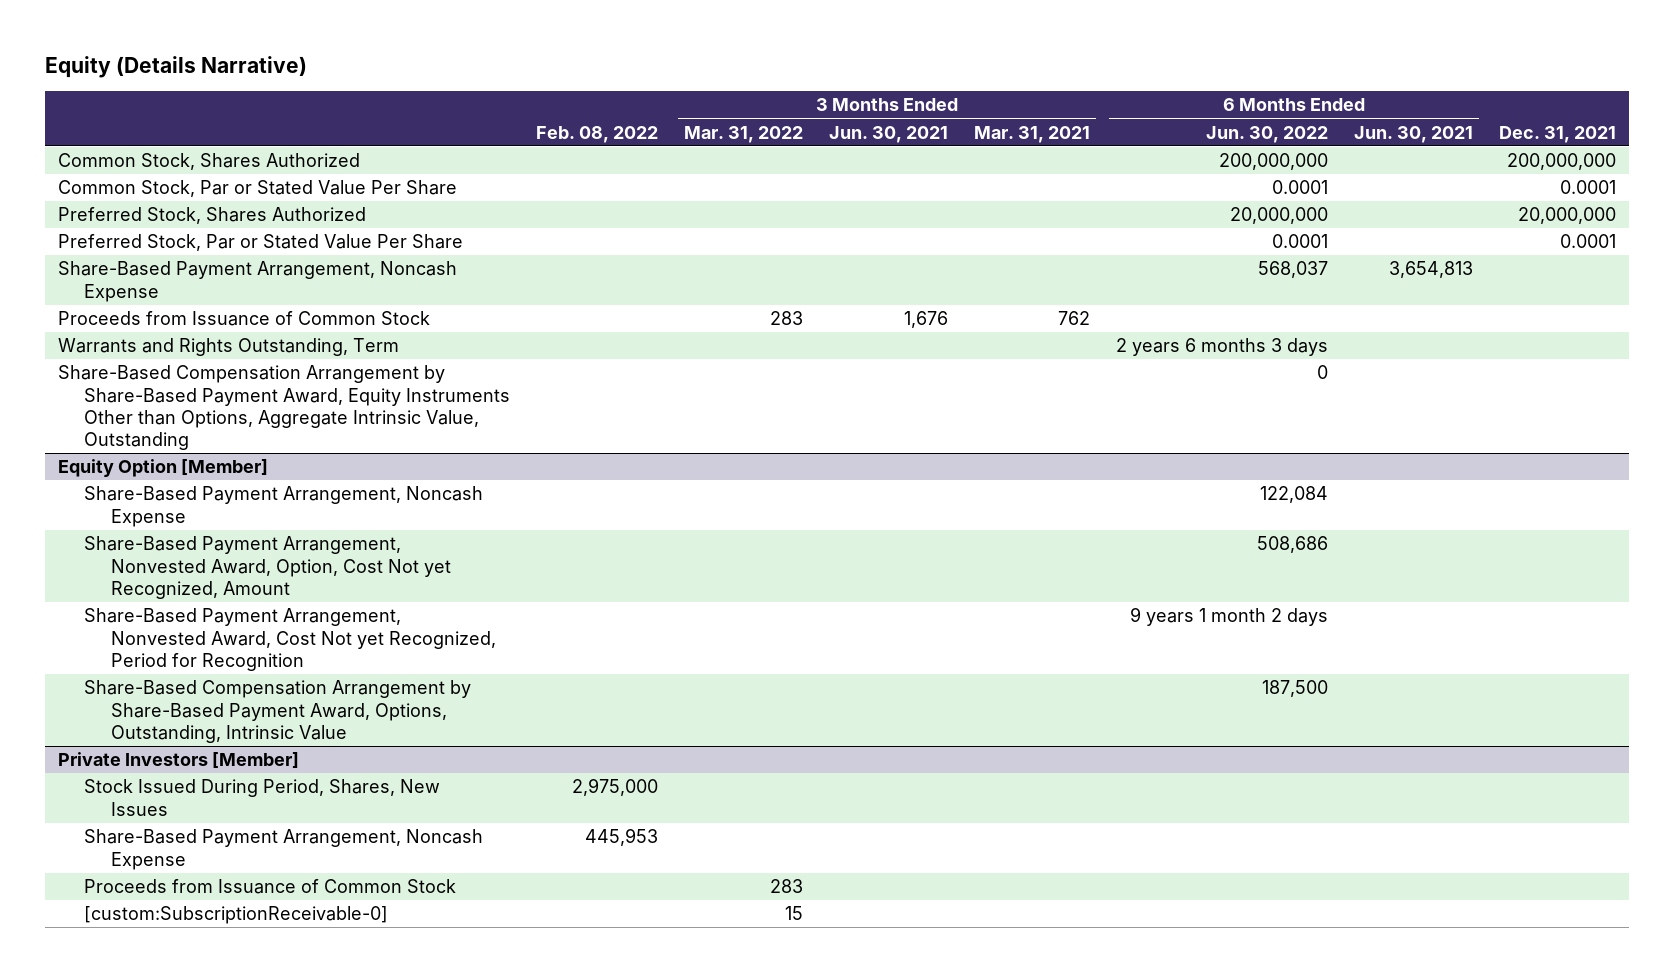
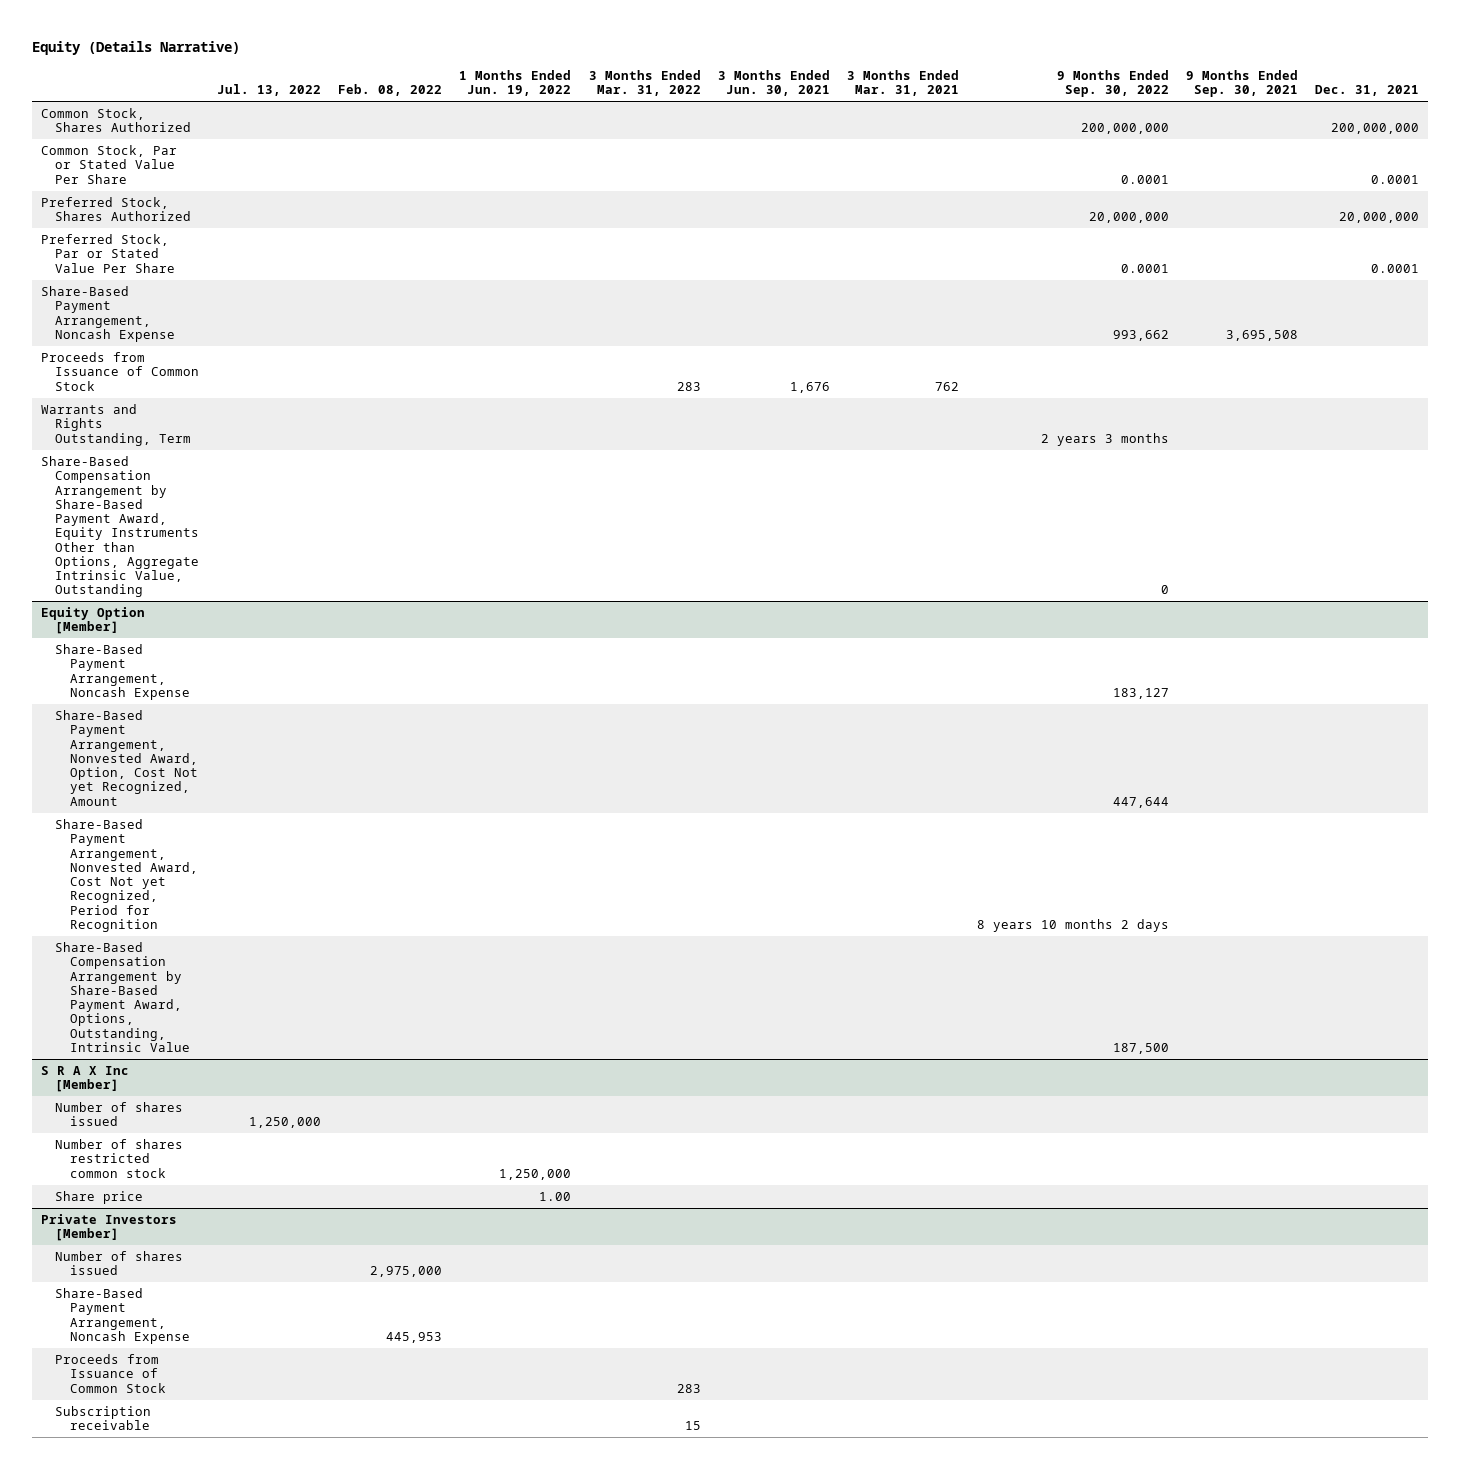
- | Feb. 08, 2022 | 3 Months Ended Mar. 31, 2022 | 3 Months Ended Jun. 30, 2021 | 3 Months Ended Mar. 31, 2021 | 6 Months Ended Jun. 30, 2022 | 6 Months Ended Jun. 30, 2021 | Dec. 31, 2021
+ | Jul. 13, 2022 | Feb. 08, 2022 | 1 Months Ended Jun. 19, 2022 | 3 Months Ended Mar. 31, 2022 | 3 Months Ended Jun. 30, 2021 | 3 Months Ended Mar. 31, 2021 | 9 Months Ended Sep. 30, 2022 | 9 Months Ended Sep. 30, 2021 | Dec. 31, 2021
+ S R A X Inc [Member]
+ Number of shares issued | 1,250,000 | | | | | | | |
+ Number of shares restricted common stock | | | 1,250,000 | | | | | |
+ Share price | | | 1.00 | | | | | |
@ Private Investors [Member]
- Stock Issued During Period, Shares, New Issues | 2,975,000 | | | | | |
+ Number of shares issued | | 2,975,000 | | | | | | |
- [custom:SubscriptionReceivable-0] | | 15 | | | | |
+ Subscription receivable | | | | 15 | | | | |

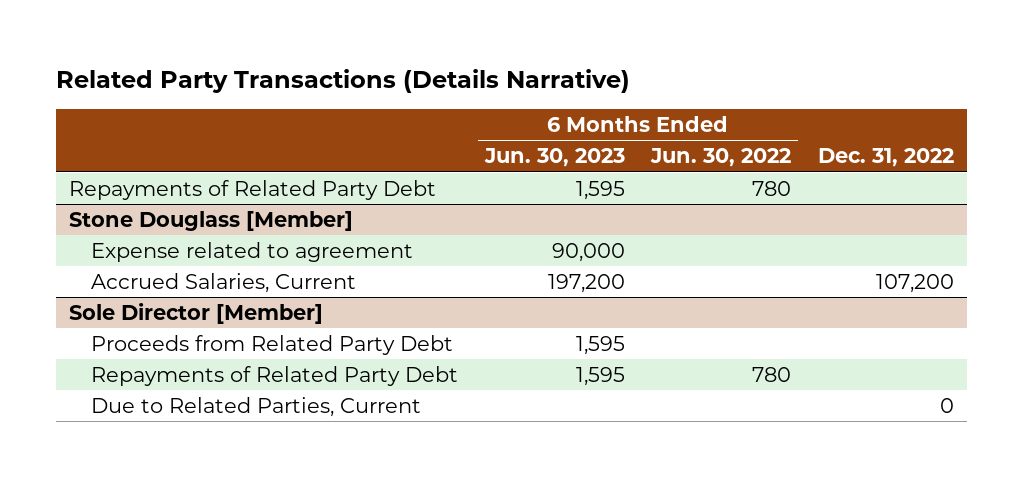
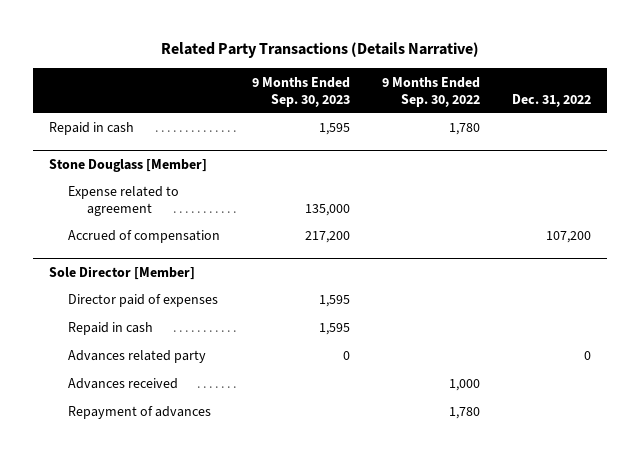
- | 6 Months Ended Jun. 30, 2023 | 6 Months Ended Jun. 30, 2022 | Dec. 31, 2022
+ | 9 Months Ended Sep. 30, 2023 | 9 Months Ended Sep. 30, 2022 | Dec. 31, 2022
- Repayments of Related Party Debt | 1,595 | 780 |
+ Repaid in cash | 1,595 | 1,780 |
@ Stone Douglass [Member]
- Accrued Salaries, Current | 197,200 | | 107,200
+ Accrued of compensation | 217,200 | | 107,200
@ Sole Director [Member]
- Proceeds from Related Party Debt | 1,595 | |
- Repayments of Related Party Debt | 1,595 | 780 |
- Due to Related Parties, Current | | | 0
+ Director paid of expenses | 1,595 | |
+ Repaid in cash | 1,595 | |
+ Advances related party | 0 | | 0
+ Advances received | | 1,000 |
+ Repayment of advances | | 1,780 |

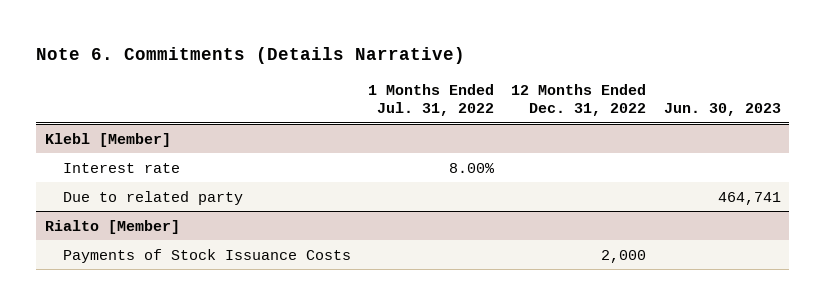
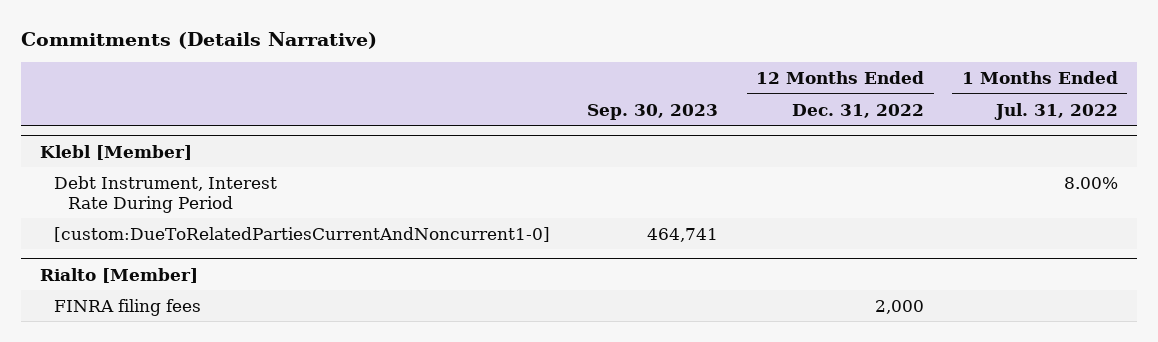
- Note 6. Commitments (Details Narrative)
+ Commitments (Details Narrative)
- | 1 Months Ended Jul. 31, 2022 | 12 Months Ended Dec. 31, 2022 | Jun. 30, 2023
+ | Sep. 30, 2023 | 12 Months Ended Dec. 31, 2022 | 1 Months Ended Jul. 31, 2022
@ Klebl [Member]
- Interest rate | 8.00% | |
- Due to related party | | | 464,741
+ Debt Instrument, Interest Rate During Period | | | 8.00%
+ [custom:DueToRelatedPartiesCurrentAndNoncurrent1-0] | 464,741 | |
@ Rialto [Member]
- Payments of Stock Issuance Costs | | 2,000 |
+ FINRA filing fees | | 2,000 |

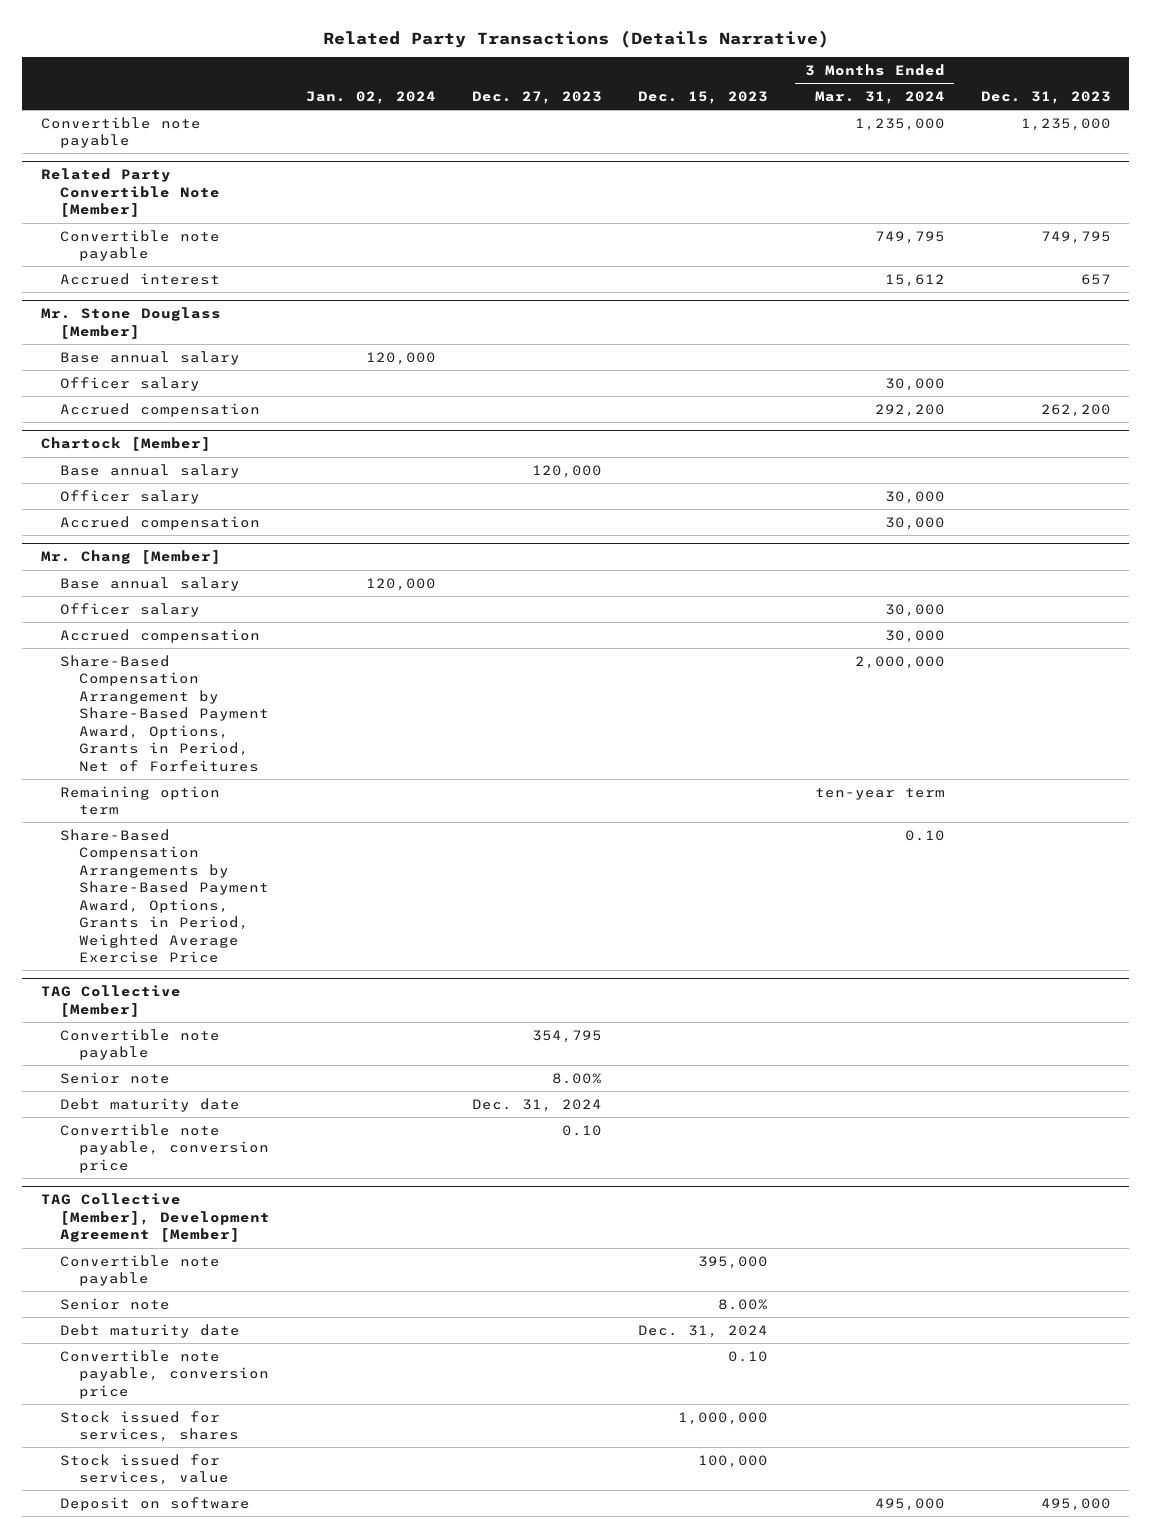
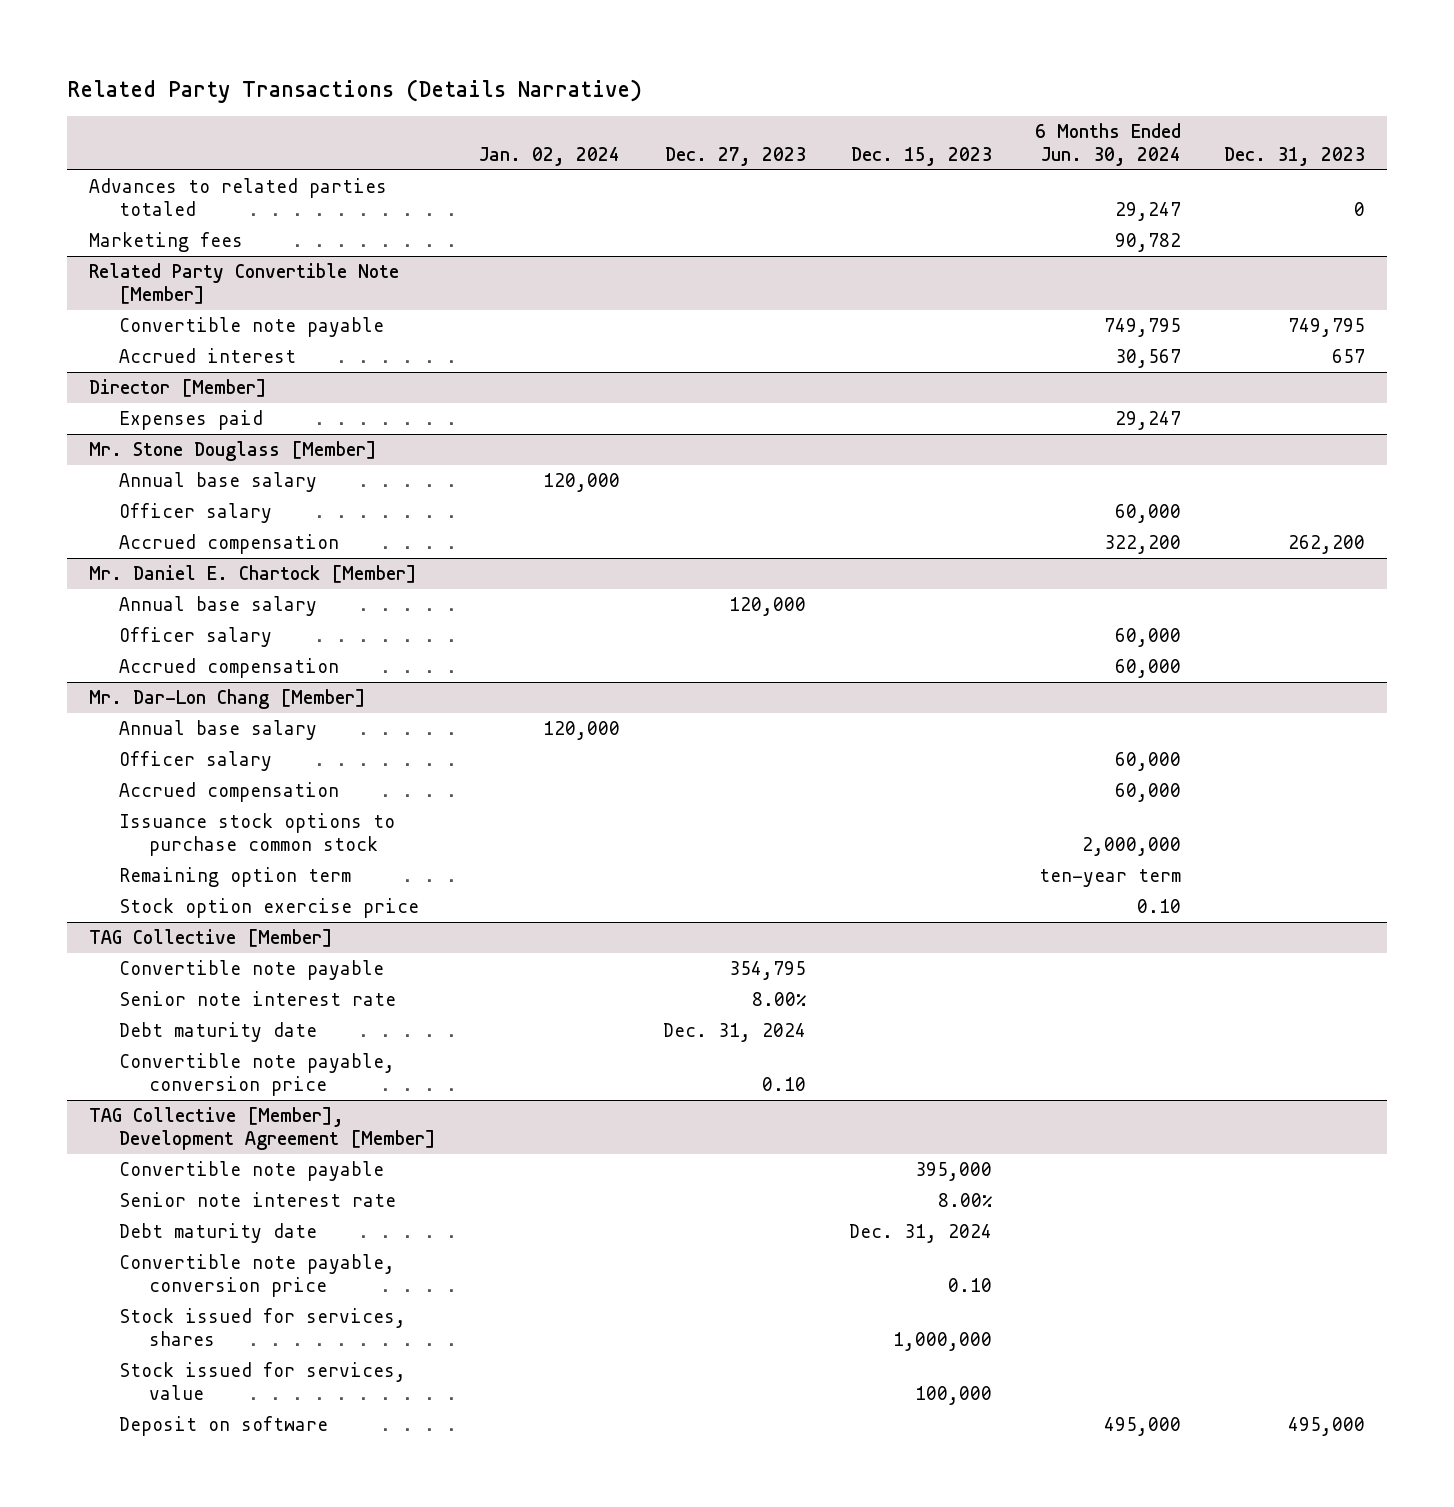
- | Jan. 02, 2024 | Dec. 27, 2023 | Dec. 15, 2023 | 3 Months Ended Mar. 31, 2024 | Dec. 31, 2023
+ | Jan. 02, 2024 | Dec. 27, 2023 | Dec. 15, 2023 | 6 Months Ended Jun. 30, 2024 | Dec. 31, 2023
- Convertible note payable | | | | 1,235,000 | 1,235,000
+ Advances to related parties totaled | | | | 29,247 | 0
+ Marketing fees | | | | 90,782 |
+ Director [Member]
+ Expenses paid | | | | 29,247 |
@ Mr. Stone Douglass [Member]
- Base annual salary | 120,000 | | | |
+ Annual base salary | 120,000 | | | |
- Chartock [Member]
- Base annual salary | | 120,000 | | |
- Officer salary | | | | 30,000 |
- Accrued compensation | | | | 30,000 |
- Mr. Chang [Member]
- Base annual salary | 120,000 | | | |
- Officer salary | | | | 30,000 |
- Accrued compensation | | | | 30,000 |
- Share-Based Compensation Arrangement by Share-Based Payment Award, Options, Grants in Period, Net of Forfeitures | | | | 2,000,000 |
- Remaining option term | | | | ten-year term |
- Share-Based Compensation Arrangements by Share-Based Payment Award, Options, Grants in Period, Weighted Average Exercise Price | | | | 0.10 |
+ Mr. Daniel E. Chartock [Member]
+ Annual base salary | | 120,000 | | |
+ Officer salary | | | | 60,000 |
+ Accrued compensation | | | | 60,000 |
+ Mr. Dar-Lon Chang [Member]
+ Annual base salary | 120,000 | | | |
+ Officer salary | | | | 60,000 |
+ Accrued compensation | | | | 60,000 |
+ Issuance stock options to purchase common stock | | | | 2,000,000 |
+ Remaining option term | | | | ten-year term |
+ Stock option exercise price | | | | 0.10 |
@ TAG Collective [Member]
- Senior note | | 8.00% | | |
+ Senior note interest rate | | 8.00% | | |
@ TAG Collective [Member], Development Agreement [Member]
- Senior note | | | 8.00% | |
+ Senior note interest rate | | | 8.00% | |

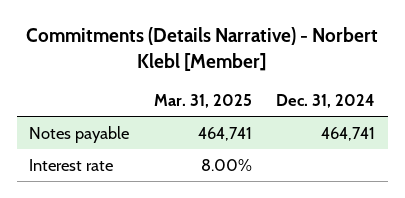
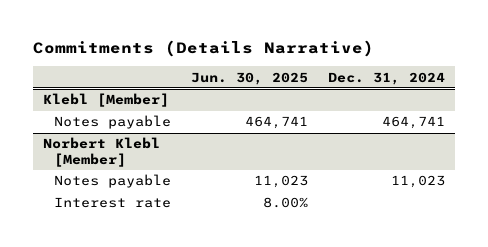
- Commitments (Details Narrative) - Norbert Klebl [Member]
+ Commitments (Details Narrative)
- | Mar. 31, 2025 | Dec. 31, 2024
+ | Jun. 30, 2025 | Dec. 31, 2024
+ Klebl [Member]
- Interest rate | 8.00% |
+ Norbert Klebl [Member]
+ Notes payable | 11,023 | 11,023
+ Interest rate | 8.00% |

